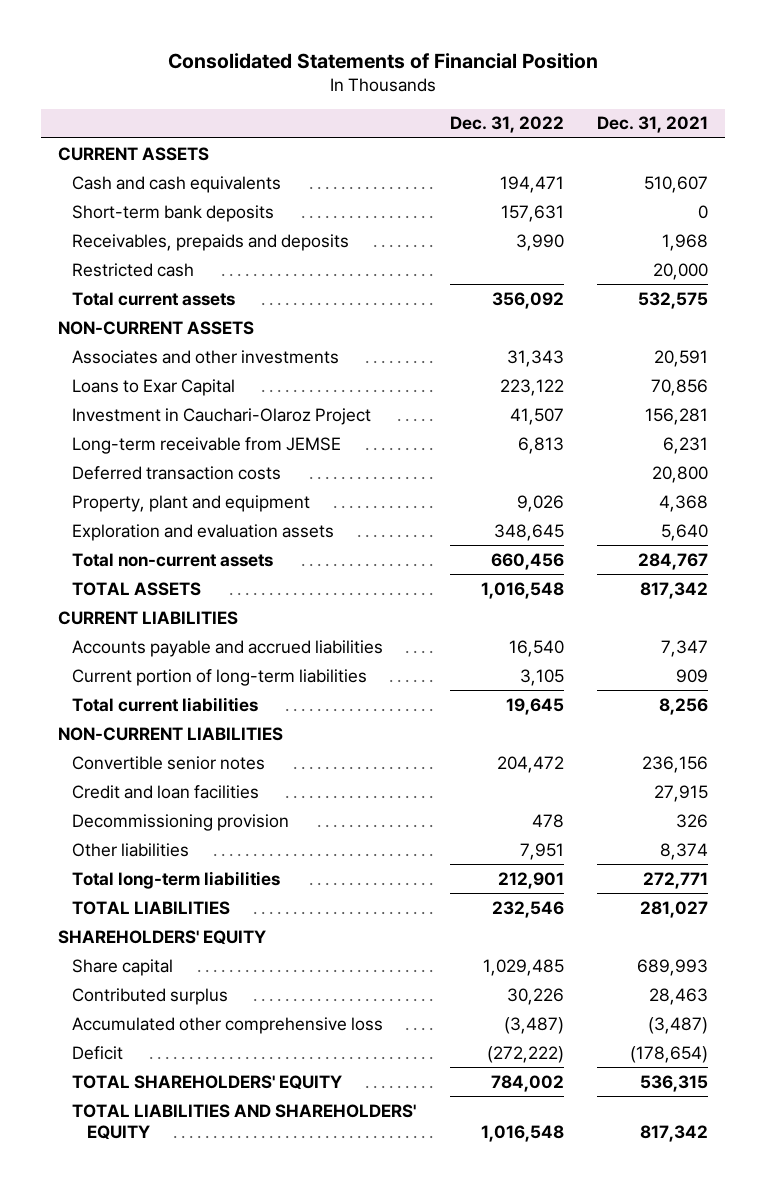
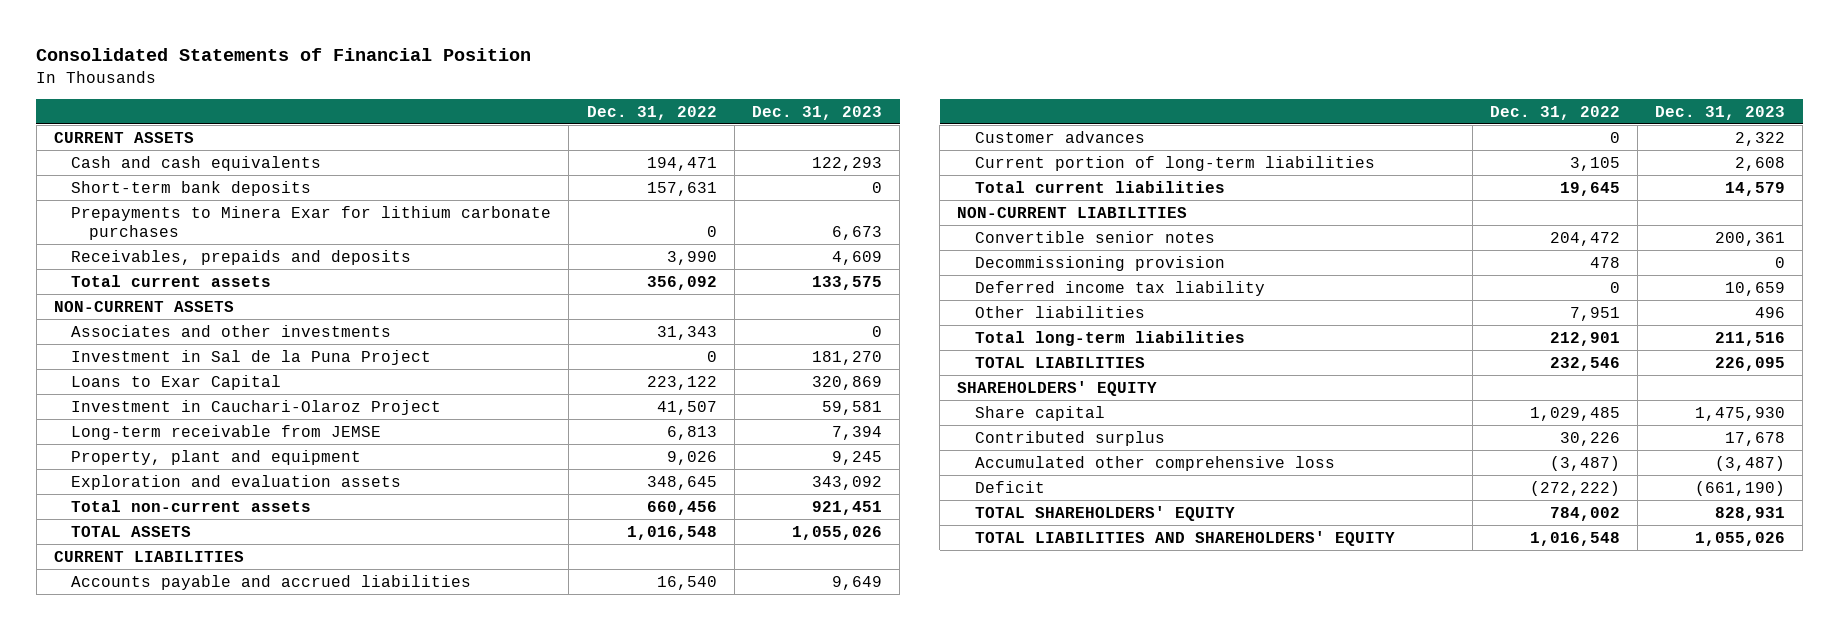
- | Dec. 31, 2022 | Dec. 31, 2021
+ | Dec. 31, 2022 | Dec. 31, 2023
+ Prepayments to Minera Exar for lithium carbonate purchases | 0 | 6,673
- Restricted cash | | 20,000
+ Investment in Sal de la Puna Project | 0 | 181,270
- Deferred transaction costs | | 20,800
+ Customer advances | 0 | 2,322
- Credit and loan facilities | | 27,915
+ Deferred income tax liability | 0 | 10,659

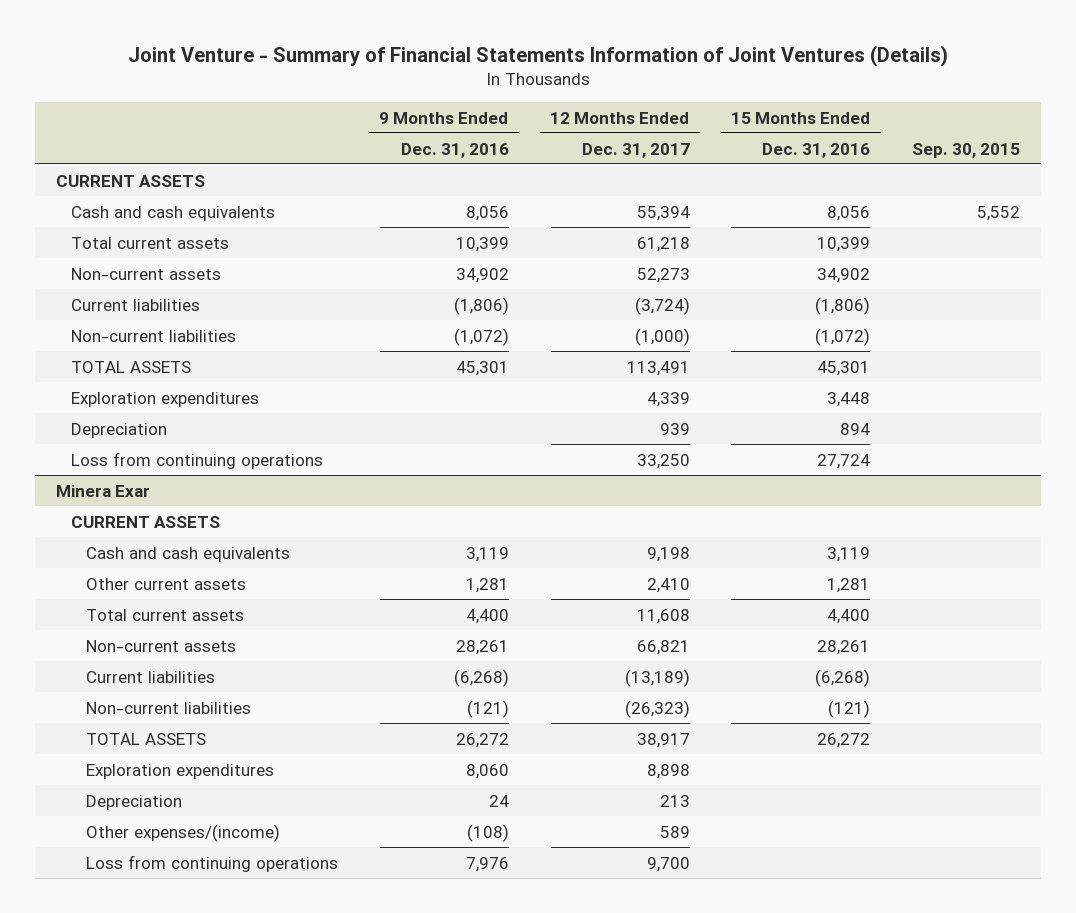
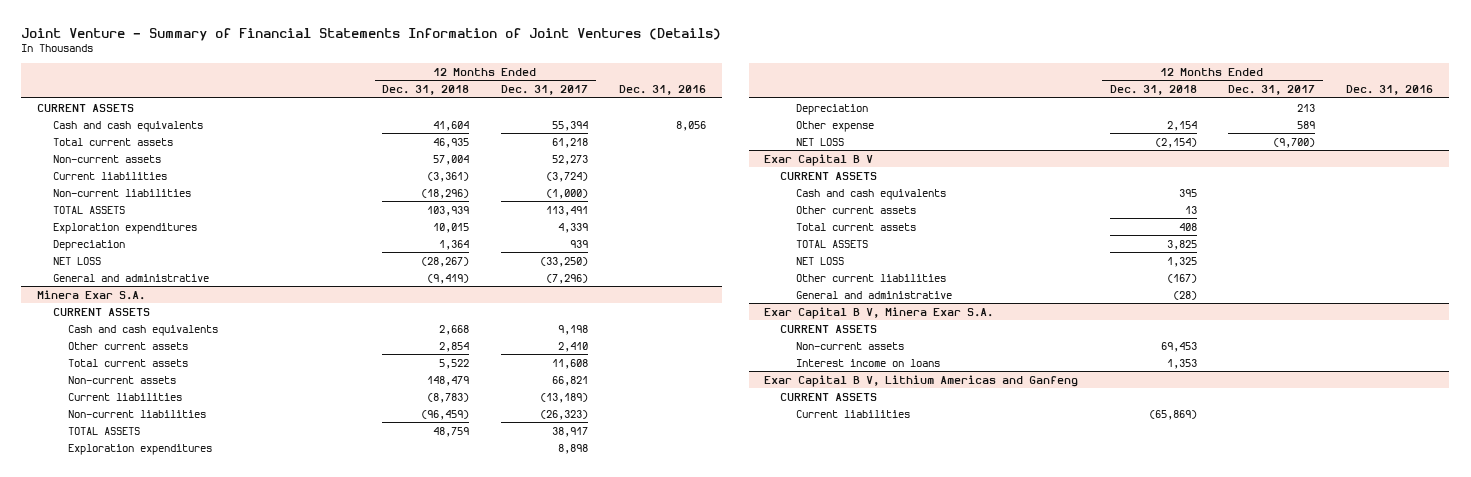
- | 9 Months Ended Dec. 31, 2016 | 12 Months Ended Dec. 31, 2017 | 15 Months Ended Dec. 31, 2016 | Sep. 30, 2015
+ | 12 Months Ended Dec. 31, 2018 | 12 Months Ended Dec. 31, 2017 | Dec. 31, 2016
- Loss from continuing operations | | 33,250 | 27,724 |
- Minera Exar
+ NET LOSS | (28,267) | (33,250) |
+ General and administrative | (9,419) | (7,296) |
+ Minera Exar S.A.
- Other expenses/(income) | (108) | 589 | |
- Loss from continuing operations | 7,976 | 9,700 | |
+ Other expense | 2,154 | 589 |
+ NET LOSS | (2,154) | (9,700) |
+ Exar Capital B V
+ CURRENT ASSETS
+ Cash and cash equivalents | 395 | |
+ Other current assets | 13 | |
+ Total current assets | 408 | |
+ TOTAL ASSETS | 3,825 | |
+ NET LOSS | 1,325 | |
+ Other current liabilities | (167) | |
+ General and administrative | (28) | |
+ Exar Capital B V, Minera Exar S.A.
+ CURRENT ASSETS
+ Non-current assets | 69,453 | |
+ Interest income on loans | 1,353 | |
+ Exar Capital B V, Lithium Americas and Ganfeng
+ CURRENT ASSETS
+ Current liabilities | (65,869) | |

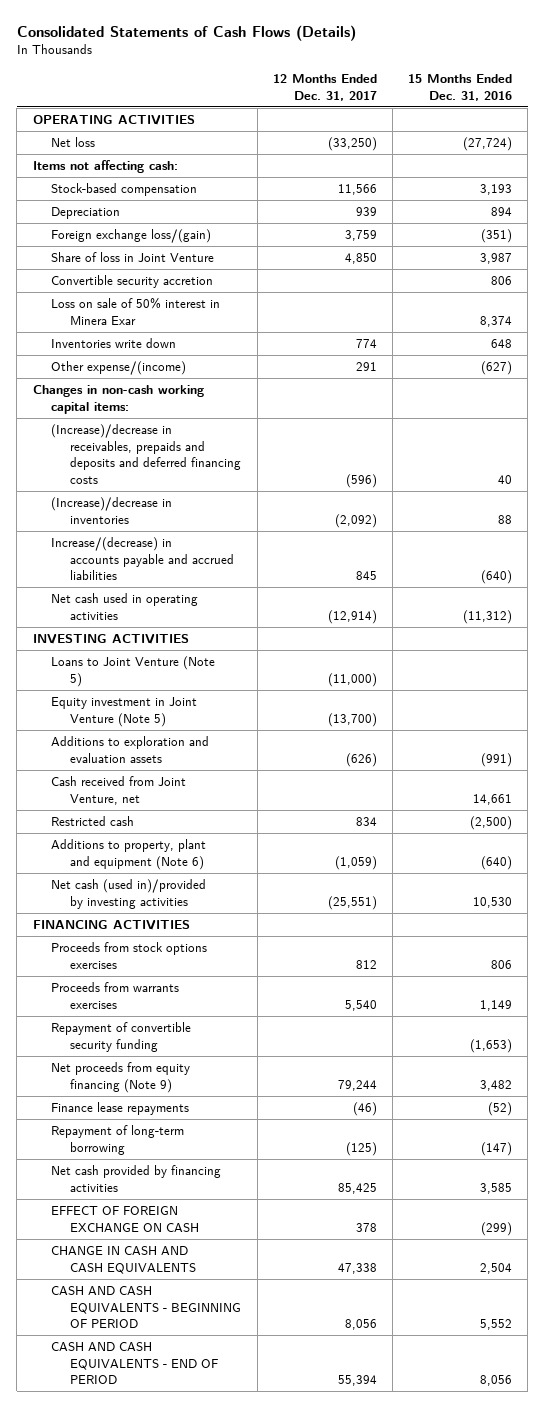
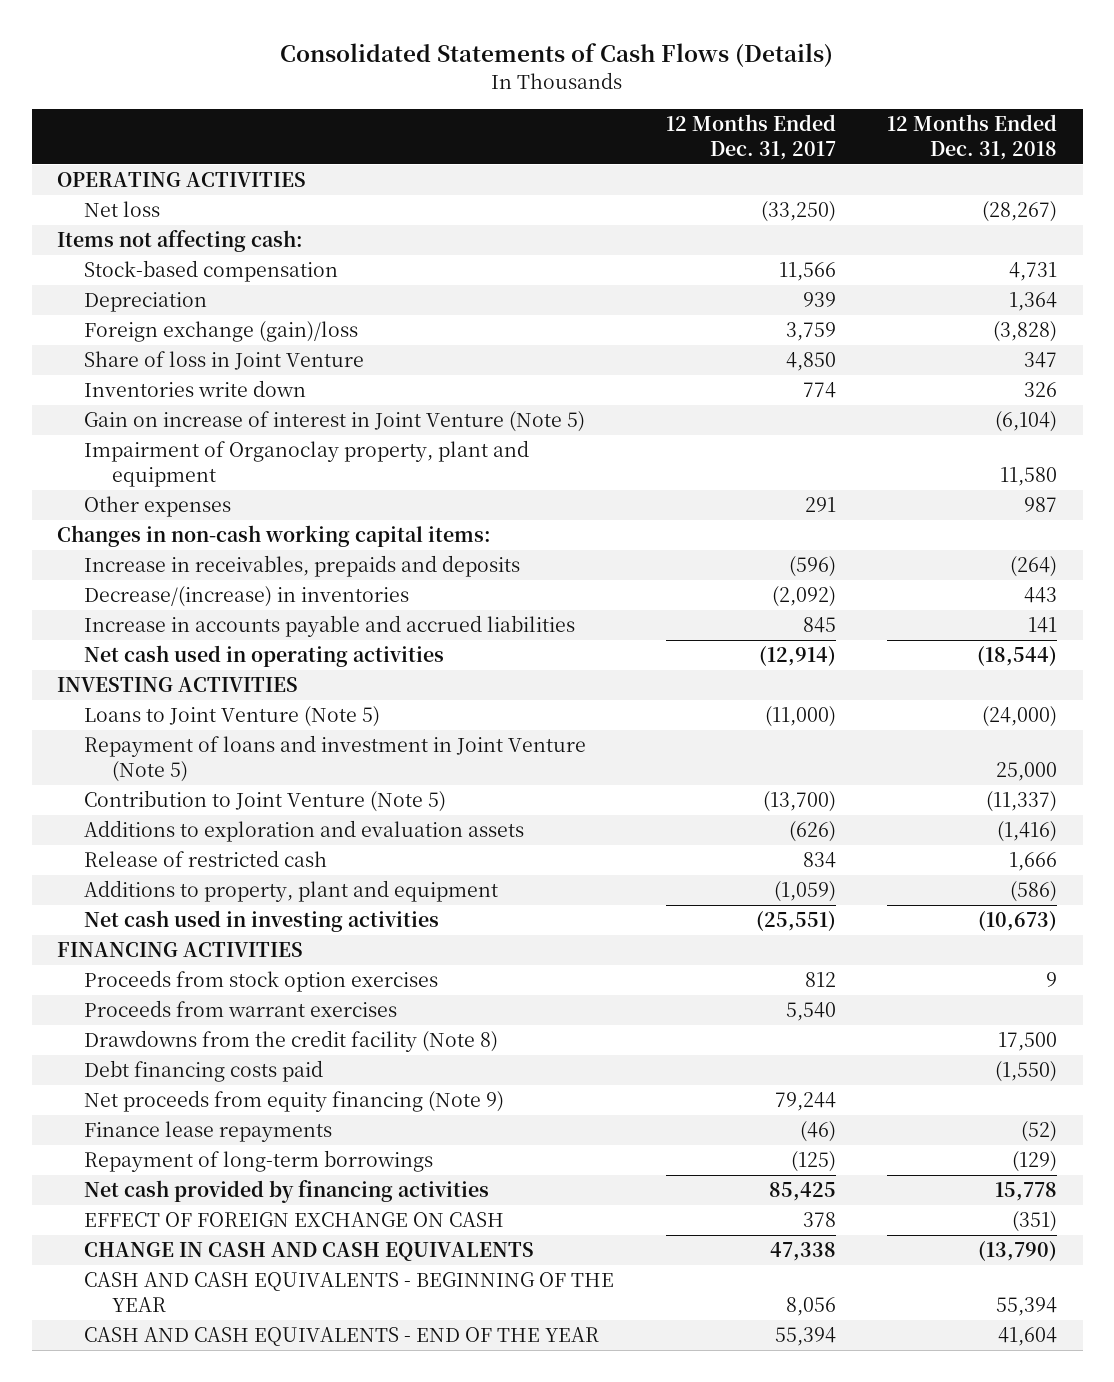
- | 12 Months Ended Dec. 31, 2017 | 15 Months Ended Dec. 31, 2016
+ | 12 Months Ended Dec. 31, 2017 | 12 Months Ended Dec. 31, 2018
- Foreign exchange loss/(gain) | 3,759 | (351)
+ Foreign exchange (gain)/loss | 3,759 | (3,828)
- Convertible security accretion | | 806
- Loss on sale of 50% interest in Minera Exar | | 8,374
- Other expense/(income) | 291 | (627)
+ Gain on increase of interest in Joint Venture (Note 5) | | (6,104)
+ Impairment of Organoclay property, plant and equipment | | 11,580
+ Other expenses | 291 | 987
- (Increase)/decrease in receivables, prepaids and deposits and deferred financing costs | (596) | 40
- (Increase)/decrease in inventories | (2,092) | 88
- Increase/(decrease) in accounts payable and accrued liabilities | 845 | (640)
+ Increase in receivables, prepaids and deposits | (596) | (264)
+ Decrease/(increase) in inventories | (2,092) | 443
+ Increase in accounts payable and accrued liabilities | 845 | 141
- Equity investment in Joint Venture (Note 5) | (13,700) |
+ Repayment of loans and investment in Joint Venture (Note 5) | | 25,000
+ Contribution to Joint Venture (Note 5) | (13,700) | (11,337)
- Cash received from Joint Venture, net | | 14,661
- Restricted cash | 834 | (2,500)
- Additions to property, plant and equipment (Note 6) | (1,059) | (640)
- Net cash (used in)/provided by investing activities | (25,551) | 10,530
+ Release of restricted cash | 834 | 1,666
+ Additions to property, plant and equipment | (1,059) | (586)
+ Net cash used in investing activities | (25,551) | (10,673)
- Proceeds from stock options exercises | 812 | 806
- Proceeds from warrants exercises | 5,540 | 1,149
- Repayment of convertible security funding | | (1,653)
+ Proceeds from stock option exercises | 812 | 9
+ Proceeds from warrant exercises | 5,540 |
+ Drawdowns from the credit facility (Note 8) | | 17,500
+ Debt financing costs paid | | (1,550)
- Repayment of long-term borrowing | (125) | (147)
+ Repayment of long-term borrowings | (125) | (129)
- CASH AND CASH EQUIVALENTS - BEGINNING OF PERIOD | 8,056 | 5,552
- CASH AND CASH EQUIVALENTS - END OF PERIOD | 55,394 | 8,056
+ CASH AND CASH EQUIVALENTS - BEGINNING OF THE YEAR | 8,056 | 55,394
+ CASH AND CASH EQUIVALENTS - END OF THE YEAR | 55,394 | 41,604

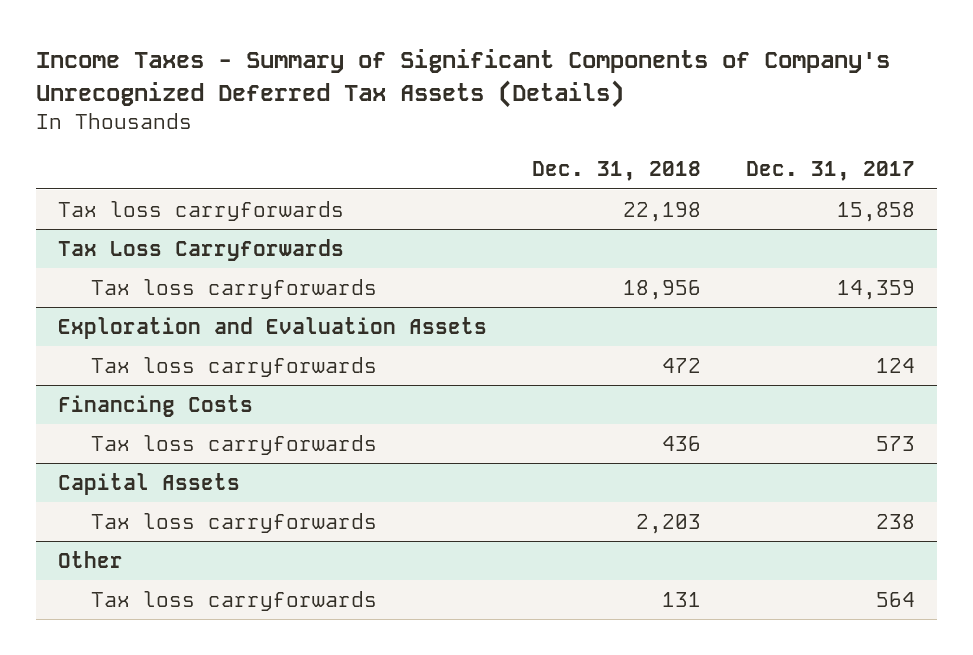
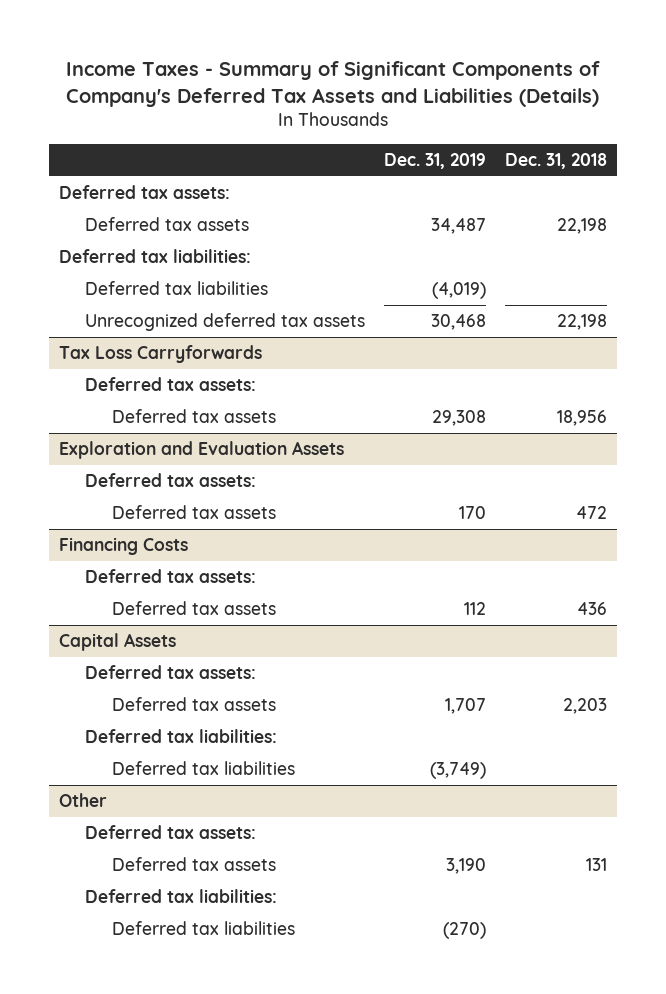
- Income Taxes - Summary of Significant Components of Company's Unrecognized Deferred Tax Assets (Details)
+ Income Taxes - Summary of Significant Components of Company's Deferred Tax Assets and Liabilities (Details)
- | Dec. 31, 2018 | Dec. 31, 2017
+ | Dec. 31, 2019 | Dec. 31, 2018
- Tax loss carryforwards | 22,198 | 15,858
+ Deferred tax assets:
+ Deferred tax assets | 34,487 | 22,198
+ Deferred tax liabilities:
+ Deferred tax liabilities | (4,019) |
+ Unrecognized deferred tax assets | 30,468 | 22,198
@ Tax Loss Carryforwards
- Tax loss carryforwards | 18,956 | 14,359
+ Deferred tax assets:
+ Deferred tax assets | 29,308 | 18,956
@ Exploration and Evaluation Assets
- Tax loss carryforwards | 472 | 124
+ Deferred tax assets:
+ Deferred tax assets | 170 | 472
@ Financing Costs
- Tax loss carryforwards | 436 | 573
+ Deferred tax assets:
+ Deferred tax assets | 112 | 436
@ Capital Assets
- Tax loss carryforwards | 2,203 | 238
+ Deferred tax assets:
+ Deferred tax assets | 1,707 | 2,203
+ Deferred tax liabilities:
+ Deferred tax liabilities | (3,749) |
@ Other
- Tax loss carryforwards | 131 | 564
+ Deferred tax assets:
+ Deferred tax assets | 3,190 | 131
+ Deferred tax liabilities:
+ Deferred tax liabilities | (270) |

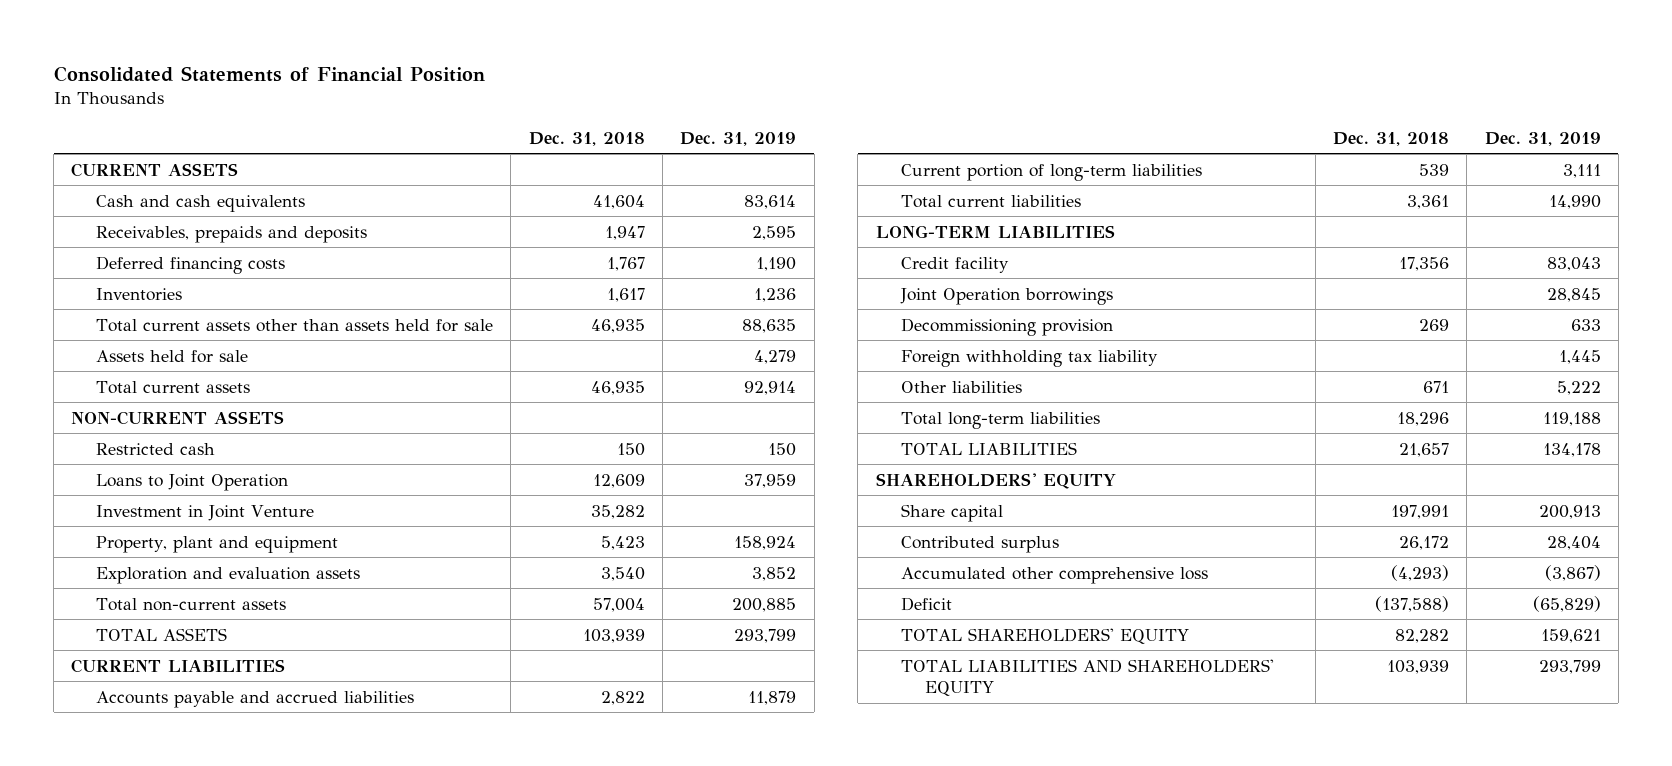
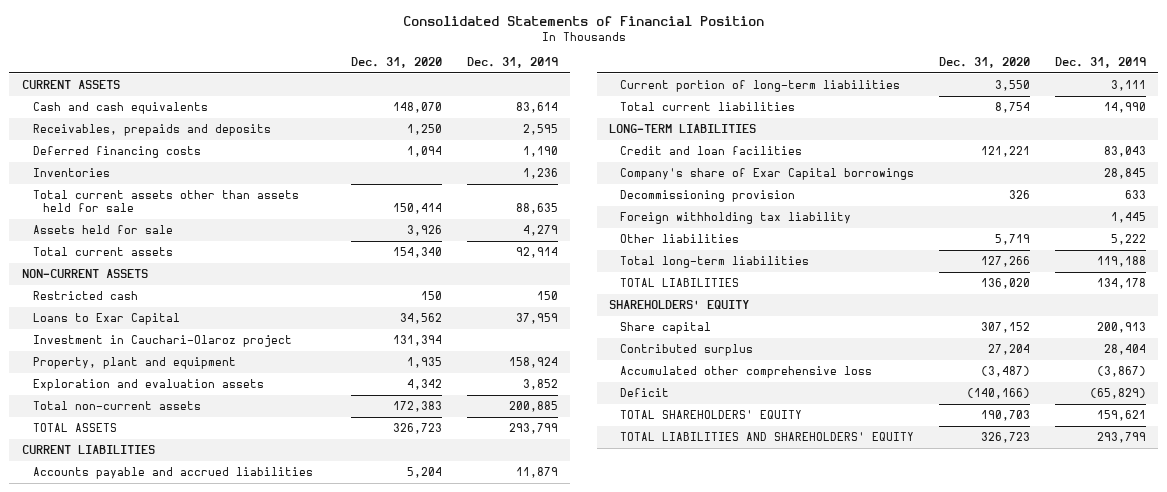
- | Dec. 31, 2018 | Dec. 31, 2019
+ | Dec. 31, 2020 | Dec. 31, 2019
- Loans to Joint Operation | 12,609 | 37,959
- Investment in Joint Venture | 35,282 |
+ Loans to Exar Capital | 34,562 | 37,959
+ Investment in Cauchari-Olaroz project | 131,394 |
- Credit facility | 17,356 | 83,043
- Joint Operation borrowings | | 28,845
+ Credit and loan facilities | 121,221 | 83,043
+ Company's share of Exar Capital borrowings | | 28,845

